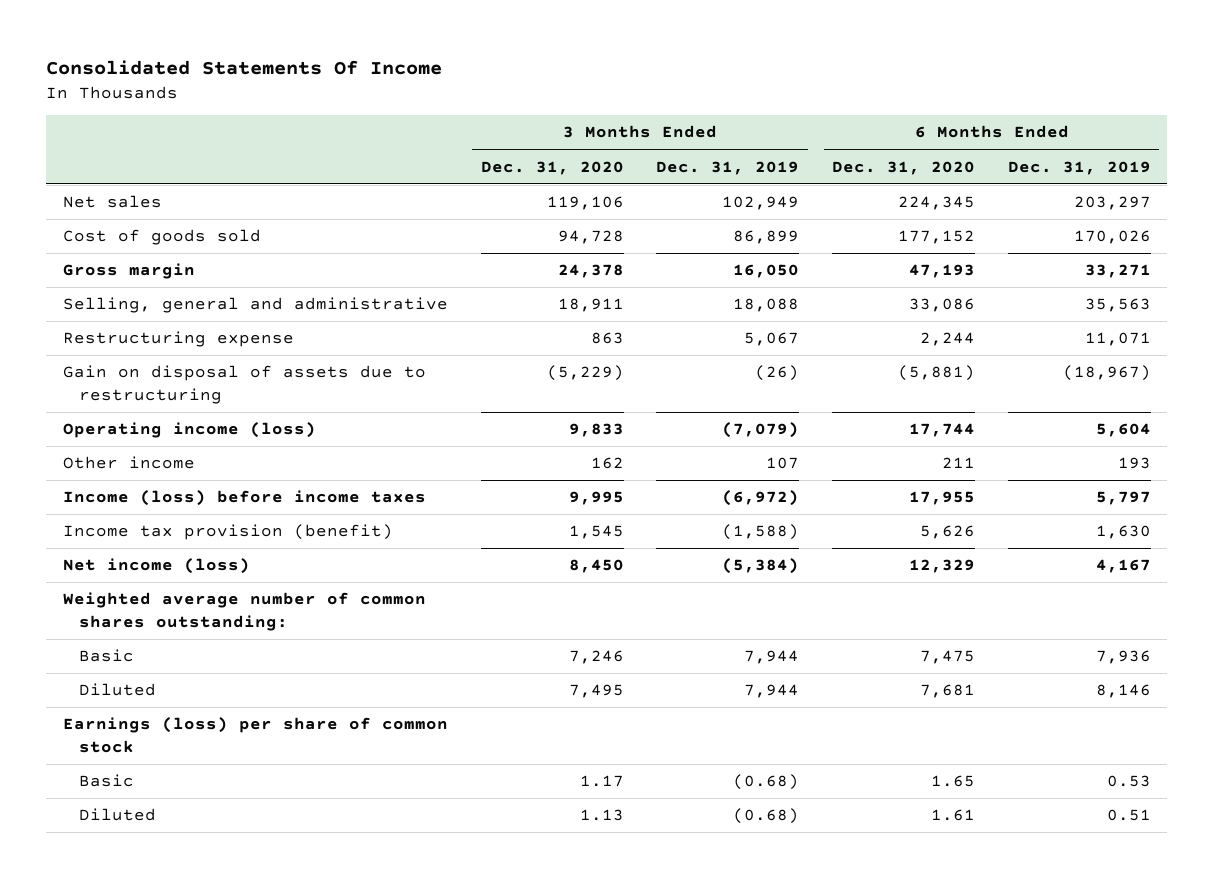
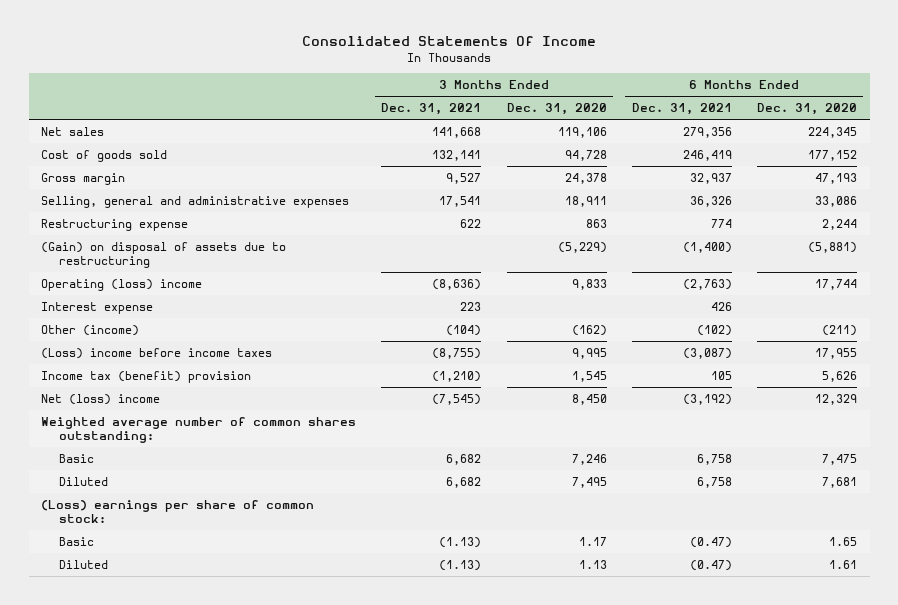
- | 3 Months Ended Dec. 31, 2020 | 3 Months Ended Dec. 31, 2019 | 6 Months Ended Dec. 31, 2020 | 6 Months Ended Dec. 31, 2019
+ | 3 Months Ended Dec. 31, 2021 | 3 Months Ended Dec. 31, 2020 | 6 Months Ended Dec. 31, 2021 | 6 Months Ended Dec. 31, 2020
- Selling, general and administrative | 18,911 | 18,088 | 33,086 | 35,563
+ Selling, general and administrative expenses | 17,541 | 18,911 | 36,326 | 33,086
- Gain on disposal of assets due to restructuring | (5,229) | (26) | (5,881) | (18,967)
- Operating income (loss) | 9,833 | (7,079) | 17,744 | 5,604
- Other income | 162 | 107 | 211 | 193
- Income (loss) before income taxes | 9,995 | (6,972) | 17,955 | 5,797
- Income tax provision (benefit) | 1,545 | (1,588) | 5,626 | 1,630
- Net income (loss) | 8,450 | (5,384) | 12,329 | 4,167
+ (Gain) on disposal of assets due to restructuring | | (5,229) | (1,400) | (5,881)
+ Operating (loss) income | (8,636) | 9,833 | (2,763) | 17,744
+ Interest expense | 223 | | 426 |
+ Other (income) | (104) | (162) | (102) | (211)
+ (Loss) income before income taxes | (8,755) | 9,995 | (3,087) | 17,955
+ Income tax (benefit) provision | (1,210) | 1,545 | 105 | 5,626
+ Net (loss) income | (7,545) | 8,450 | (3,192) | 12,329
- Earnings (loss) per share of common stock
+ (Loss) earnings per share of common stock:

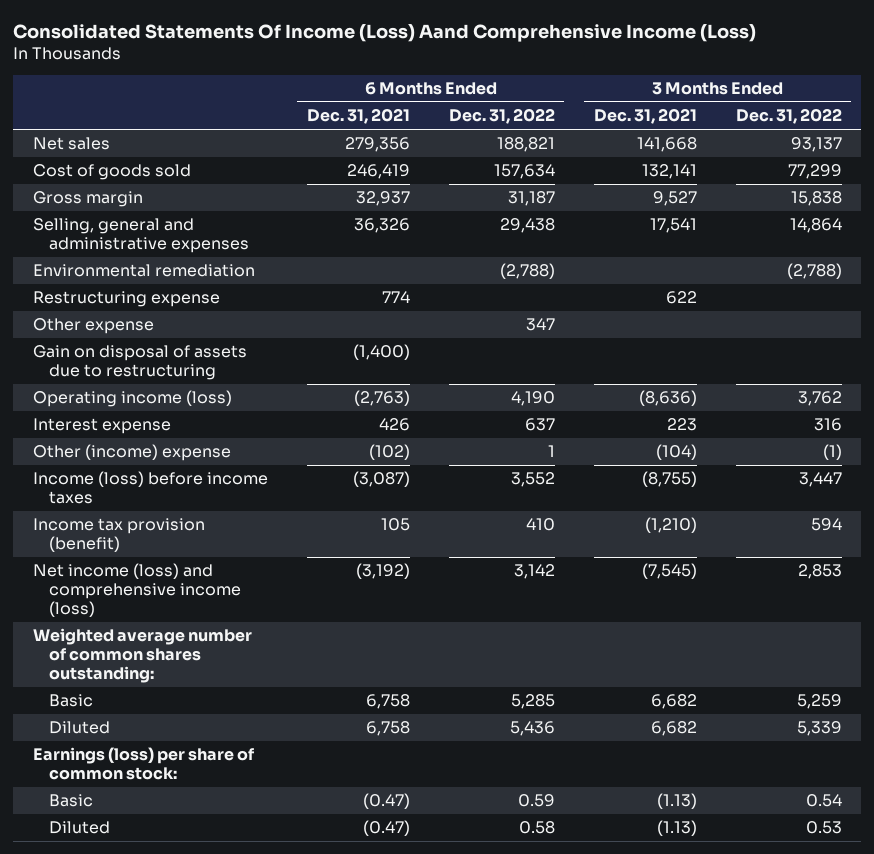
- Consolidated Statements Of Income
+ Consolidated Statements Of Income (Loss) Aand Comprehensive Income (Loss)
- | 3 Months Ended Dec. 31, 2021 | 3 Months Ended Dec. 31, 2020 | 6 Months Ended Dec. 31, 2021 | 6 Months Ended Dec. 31, 2020
+ | 6 Months Ended Dec. 31, 2021 | 6 Months Ended Dec. 31, 2022 | 3 Months Ended Dec. 31, 2021 | 3 Months Ended Dec. 31, 2022
+ Environmental remediation | | (2,788) | | (2,788)
- (Gain) on disposal of assets due to restructuring | | (5,229) | (1,400) | (5,881)
- Operating (loss) income | (8,636) | 9,833 | (2,763) | 17,744
+ Other expense | | 347 | |
+ Gain on disposal of assets due to restructuring | (1,400) | | |
+ Operating income (loss) | (2,763) | 4,190 | (8,636) | 3,762
- Other (income) | (104) | (162) | (102) | (211)
- (Loss) income before income taxes | (8,755) | 9,995 | (3,087) | 17,955
- Income tax (benefit) provision | (1,210) | 1,545 | 105 | 5,626
- Net (loss) income | (7,545) | 8,450 | (3,192) | 12,329
+ Other (income) expense | (102) | 1 | (104) | (1)
+ Income (loss) before income taxes | (3,087) | 3,552 | (8,755) | 3,447
+ Income tax provision (benefit) | 105 | 410 | (1,210) | 594
+ Net income (loss) and comprehensive income (loss) | (3,192) | 3,142 | (7,545) | 2,853
- (Loss) earnings per share of common stock:
+ Earnings (loss) per share of common stock:

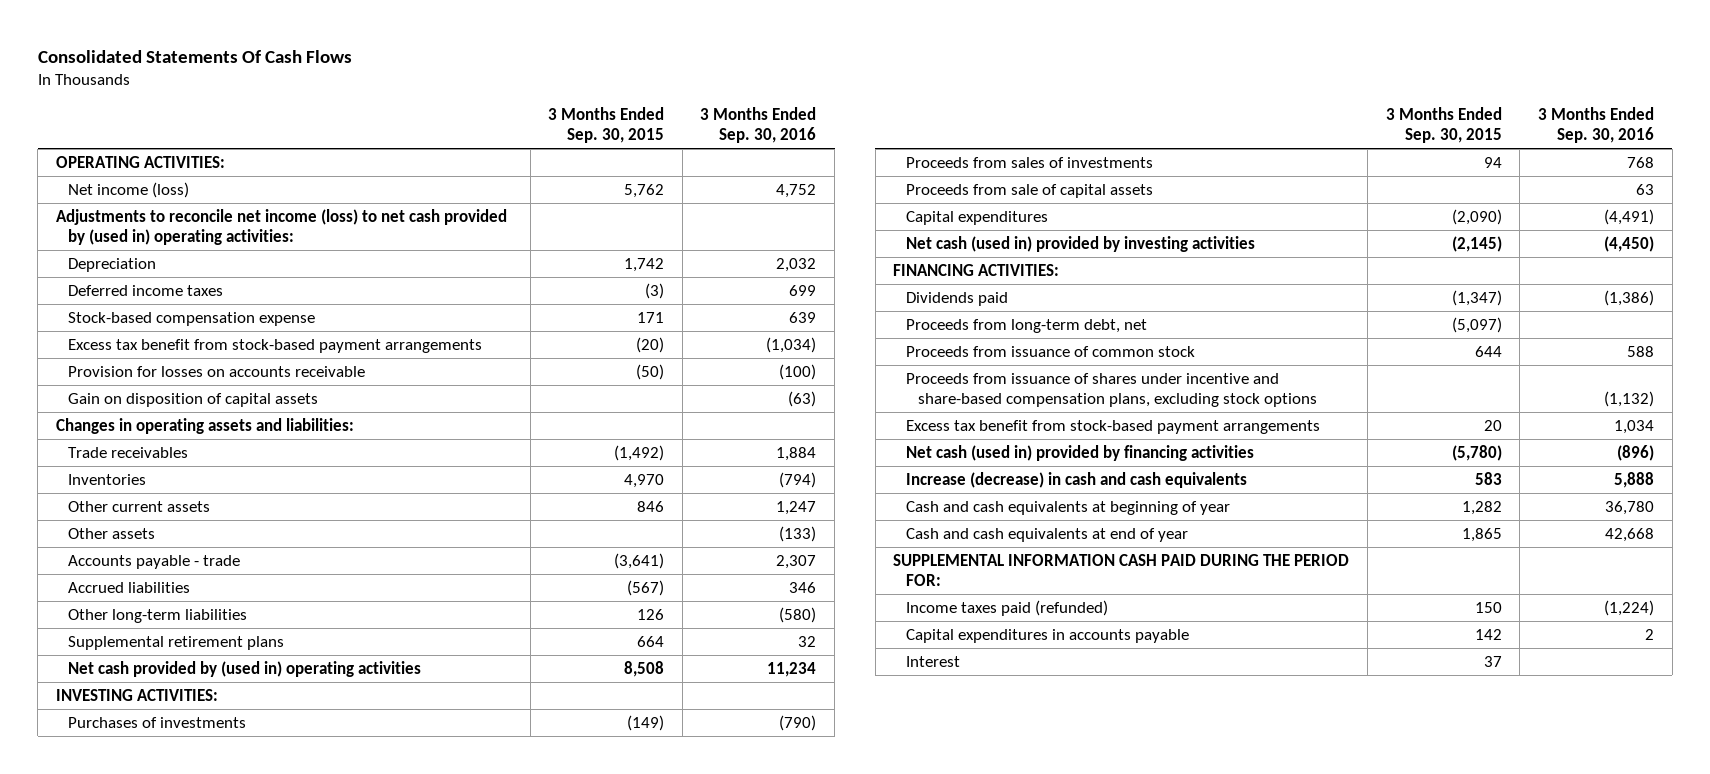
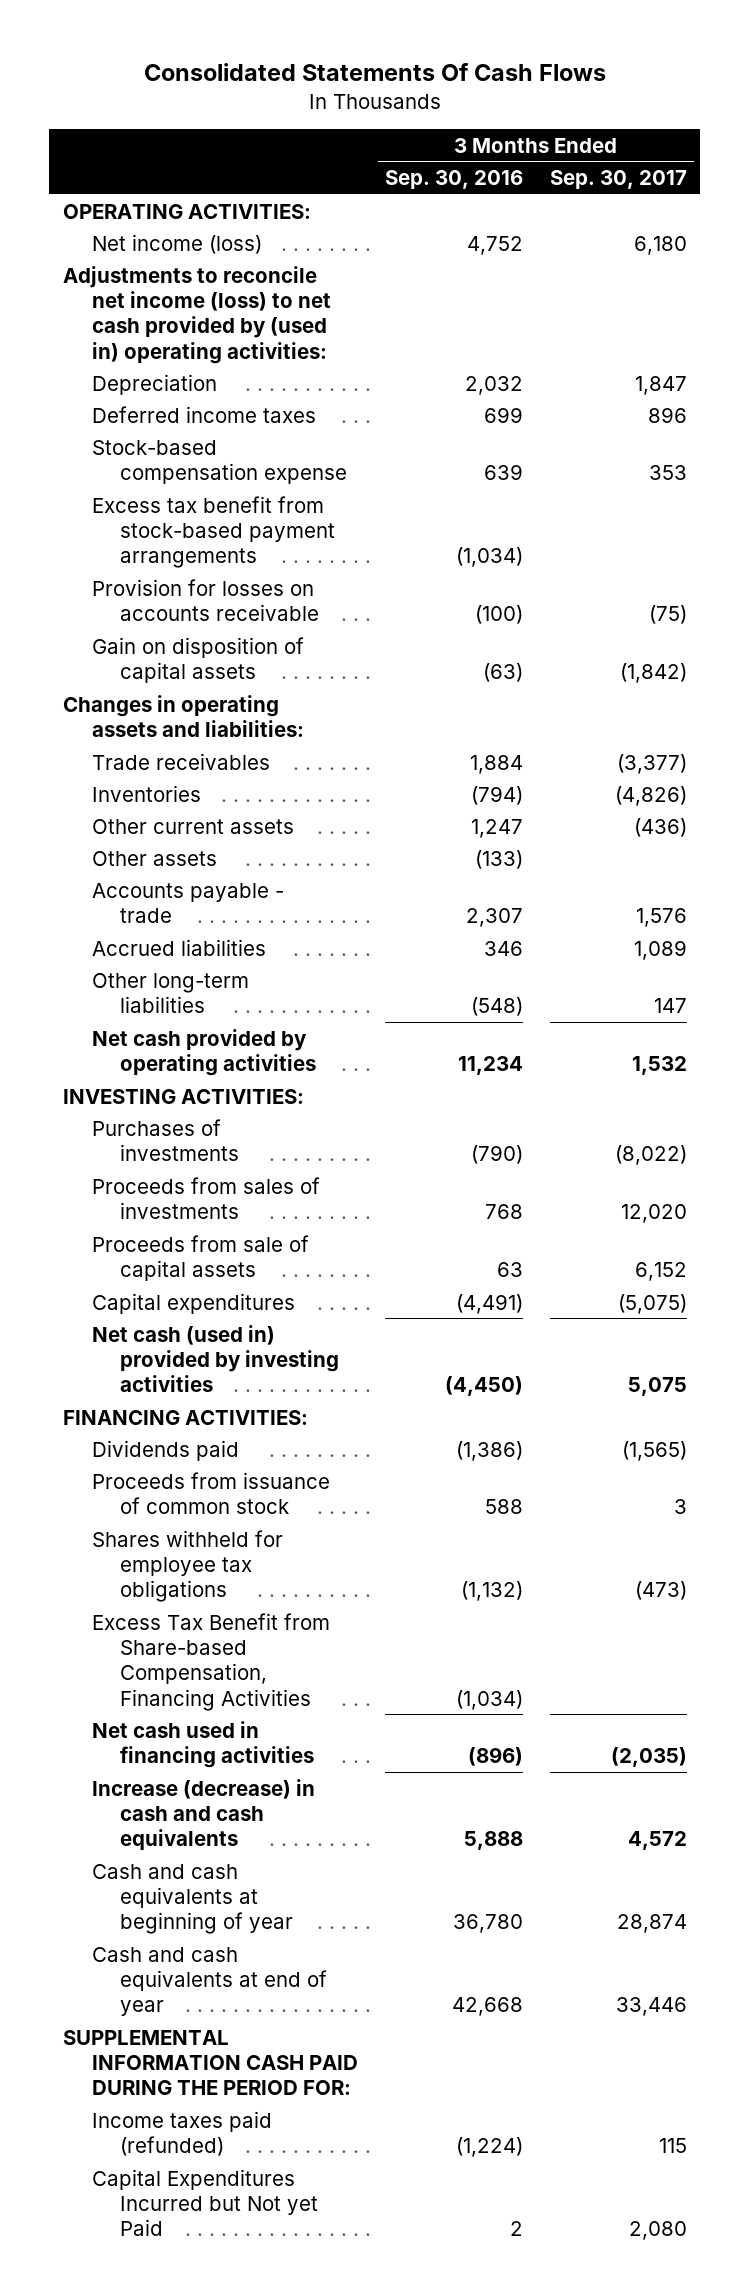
- | 3 Months Ended Sep. 30, 2015 | 3 Months Ended Sep. 30, 2016
+ | 3 Months Ended Sep. 30, 2016 | 3 Months Ended Sep. 30, 2017
- Other long-term liabilities | 126 | (580)
- Supplemental retirement plans | 664 | 32
- Net cash provided by (used in) operating activities | 8,508 | 11,234
+ Other long-term liabilities | (548) | 147
+ Net cash provided by operating activities | 11,234 | 1,532
- Proceeds from long-term debt, net | (5,097) |
- Proceeds from issuance of shares under incentive and share-based compensation plans, excluding stock options | | (1,132)
- Excess tax benefit from stock-based payment arrangements | 20 | 1,034
- Net cash (used in) provided by financing activities | (5,780) | (896)
+ Shares withheld for employee tax obligations | (1,132) | (473)
+ Excess Tax Benefit from Share-based Compensation, Financing Activities | (1,034) |
+ Net cash used in financing activities | (896) | (2,035)
- Capital expenditures in accounts payable | 142 | 2
- Interest | 37 |
+ Capital Expenditures Incurred but Not yet Paid | 2 | 2,080

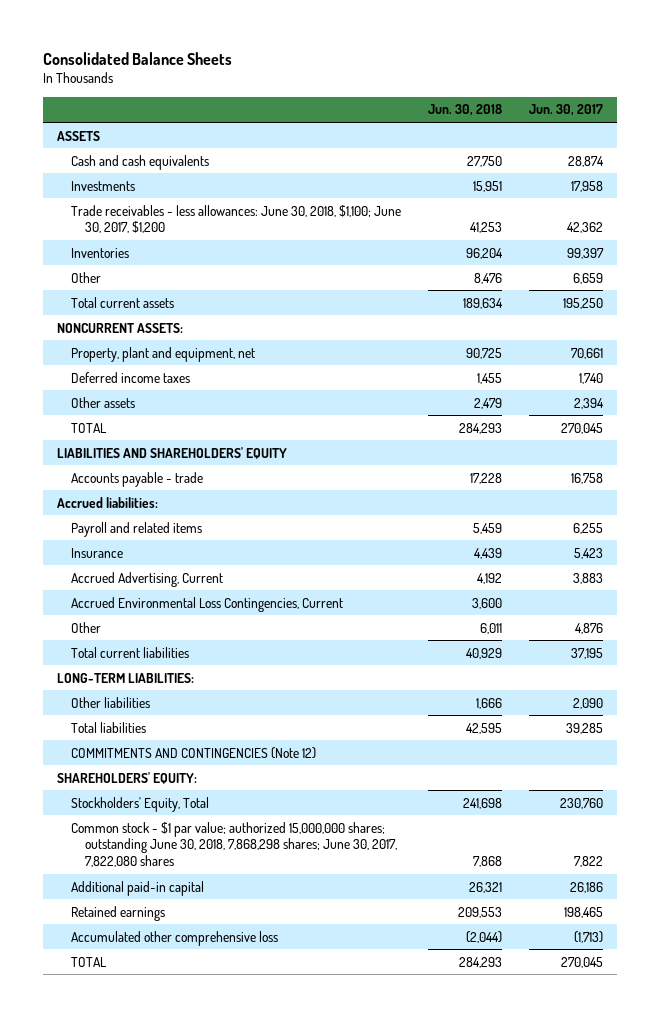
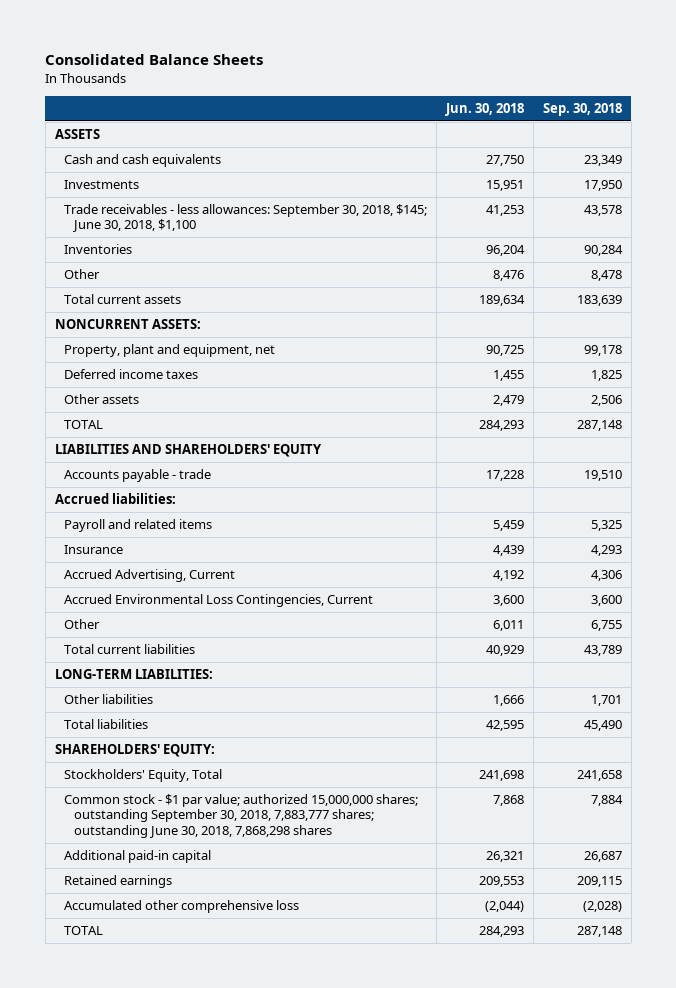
- | Jun. 30, 2018 | Jun. 30, 2017
+ | Jun. 30, 2018 | Sep. 30, 2018
- Trade receivables - less allowances: June 30, 2018, $1,100; June 30, 2017, $1,200 | 41,253 | 42,362
+ Trade receivables - less allowances: September 30, 2018, $145; June 30, 2018, $1,100 | 41,253 | 43,578
- COMMITMENTS AND CONTINGENCIES (Note 12)
- Common stock - $1 par value; authorized 15,000,000 shares; outstanding June 30, 2018, 7,868,298 shares; June 30, 2017, 7,822,080 shares | 7,868 | 7,822
+ Common stock - $1 par value; authorized 15,000,000 shares; outstanding September 30, 2018, 7,883,777 shares; outstanding June 30, 2018, 7,868,298 shares | 7,868 | 7,884

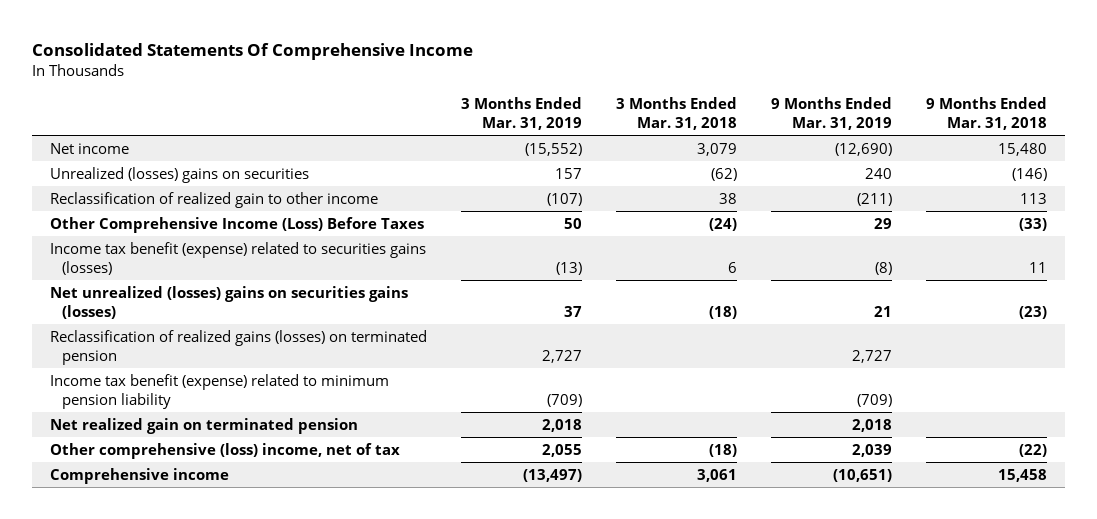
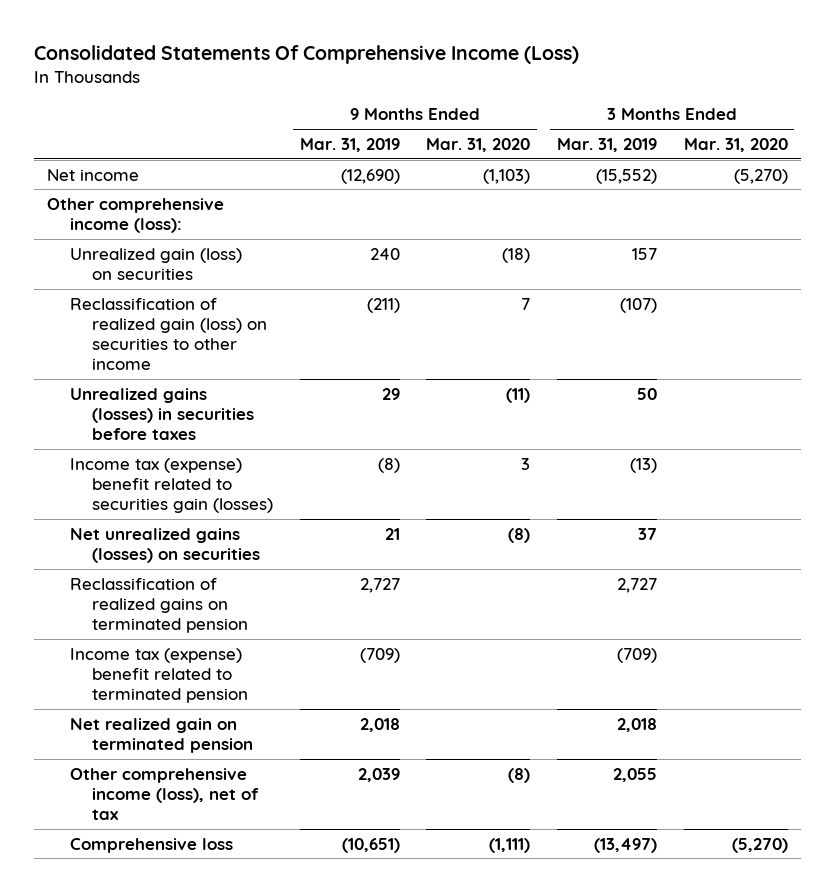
- Consolidated Statements Of Comprehensive Income
+ Consolidated Statements Of Comprehensive Income (Loss)
- | 3 Months Ended Mar. 31, 2019 | 3 Months Ended Mar. 31, 2018 | 9 Months Ended Mar. 31, 2019 | 9 Months Ended Mar. 31, 2018
+ | 9 Months Ended Mar. 31, 2019 | 9 Months Ended Mar. 31, 2020 | 3 Months Ended Mar. 31, 2019 | 3 Months Ended Mar. 31, 2020
- Unrealized (losses) gains on securities | 157 | (62) | 240 | (146)
- Reclassification of realized gain to other income | (107) | 38 | (211) | 113
- Other Comprehensive Income (Loss) Before Taxes | 50 | (24) | 29 | (33)
- Income tax benefit (expense) related to securities gains (losses) | (13) | 6 | (8) | 11
- Net unrealized (losses) gains on securities gains (losses) | 37 | (18) | 21 | (23)
- Reclassification of realized gains (losses) on terminated pension | 2,727 | | 2,727 |
- Income tax benefit (expense) related to minimum pension liability | (709) | | (709) |
+ Other comprehensive income (loss):
+ Unrealized gain (loss) on securities | 240 | (18) | 157 |
+ Reclassification of realized gain (loss) on securities to other income | (211) | 7 | (107) |
+ Unrealized gains (losses) in securities before taxes | 29 | (11) | 50 |
+ Income tax (expense) benefit related to securities gain (losses) | (8) | 3 | (13) |
+ Net unrealized gains (losses) on securities | 21 | (8) | 37 |
+ Reclassification of realized gains on terminated pension | 2,727 | | 2,727 |
+ Income tax (expense) benefit related to terminated pension | (709) | | (709) |
- Other comprehensive (loss) income, net of tax | 2,055 | (18) | 2,039 | (22)
- Comprehensive income | (13,497) | 3,061 | (10,651) | 15,458
+ Other comprehensive income (loss), net of tax | 2,039 | (8) | 2,055 |
+ Comprehensive loss | (10,651) | (1,111) | (13,497) | (5,270)

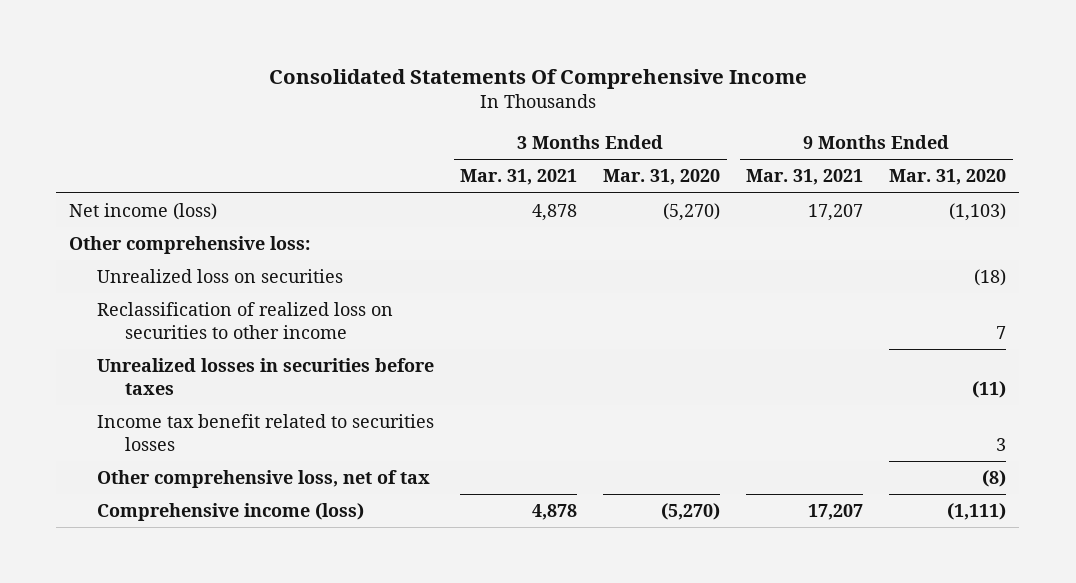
- Consolidated Statements Of Comprehensive Income (Loss)
+ Consolidated Statements Of Comprehensive Income
- | 9 Months Ended Mar. 31, 2019 | 9 Months Ended Mar. 31, 2020 | 3 Months Ended Mar. 31, 2019 | 3 Months Ended Mar. 31, 2020
+ | 3 Months Ended Mar. 31, 2021 | 3 Months Ended Mar. 31, 2020 | 9 Months Ended Mar. 31, 2021 | 9 Months Ended Mar. 31, 2020
- Net income | (12,690) | (1,103) | (15,552) | (5,270)
- Other comprehensive income (loss):
- Unrealized gain (loss) on securities | 240 | (18) | 157 |
- Reclassification of realized gain (loss) on securities to other income | (211) | 7 | (107) |
- Unrealized gains (losses) in securities before taxes | 29 | (11) | 50 |
- Income tax (expense) benefit related to securities gain (losses) | (8) | 3 | (13) |
- Net unrealized gains (losses) on securities | 21 | (8) | 37 |
- Reclassification of realized gains on terminated pension | 2,727 | | 2,727 |
- Income tax (expense) benefit related to terminated pension | (709) | | (709) |
- Net realized gain on terminated pension | 2,018 | | 2,018 |
- Other comprehensive income (loss), net of tax | 2,039 | (8) | 2,055 |
- Comprehensive loss | (10,651) | (1,111) | (13,497) | (5,270)
+ Net income (loss) | 4,878 | (5,270) | 17,207 | (1,103)
+ Other comprehensive loss:
+ Unrealized loss on securities | | | | (18)
+ Reclassification of realized loss on securities to other income | | | | 7
+ Unrealized losses in securities before taxes | | | | (11)
+ Income tax benefit related to securities losses | | | | 3
+ Other comprehensive loss, net of tax | | | | (8)
+ Comprehensive income (loss) | 4,878 | (5,270) | 17,207 | (1,111)

